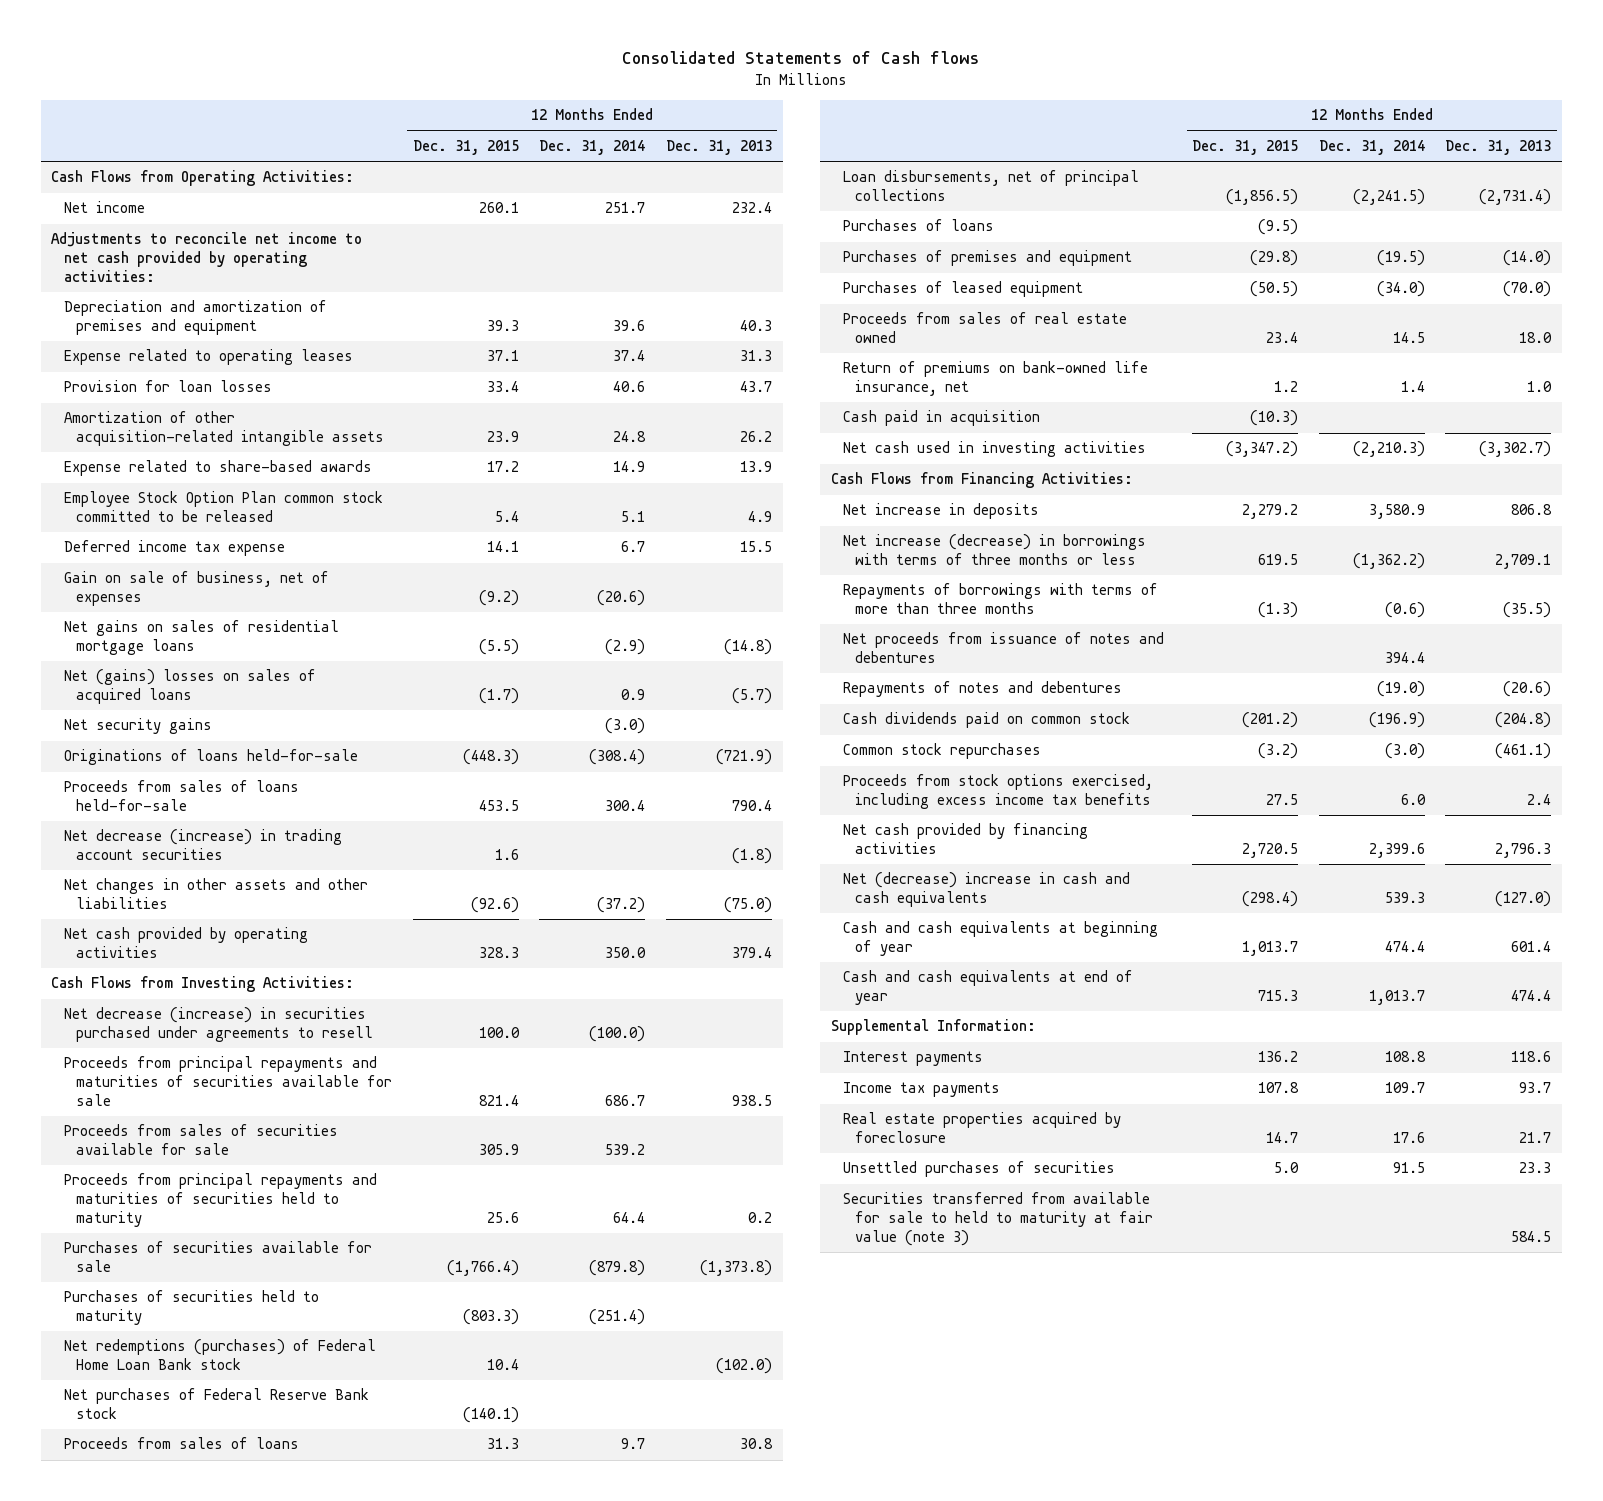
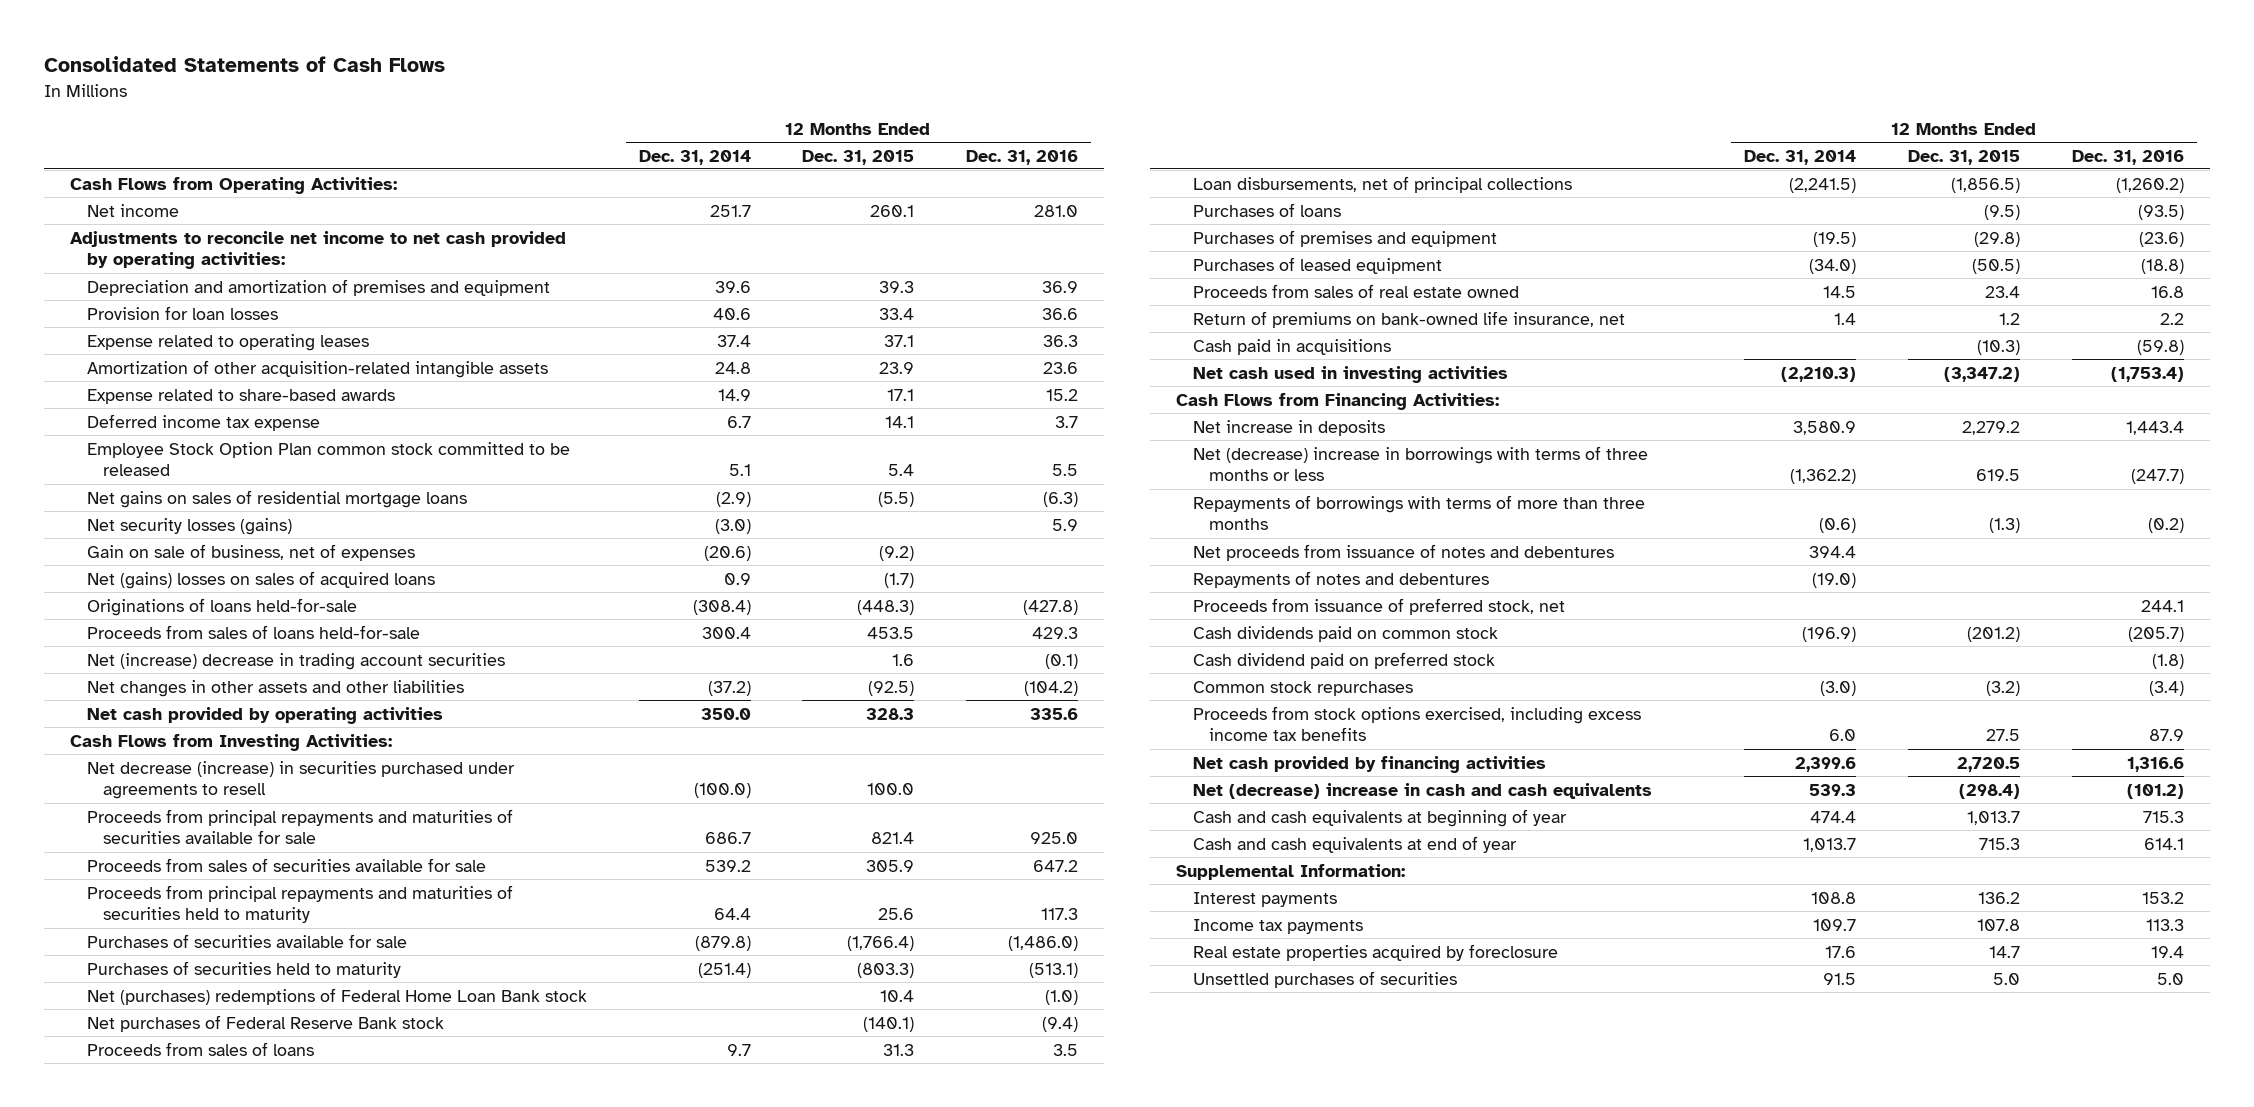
- Consolidated Statements of Cash flows
+ Consolidated Statements of Cash Flows
- | 12 Months Ended Dec. 31, 2015 | 12 Months Ended Dec. 31, 2014 | 12 Months Ended Dec. 31, 2013
+ | 12 Months Ended Dec. 31, 2014 | 12 Months Ended Dec. 31, 2015 | 12 Months Ended Dec. 31, 2016
moved down: Expense related to operating leases | 37.4 | 37.1 | 36.3
- Expense related to share-based awards | 17.2 | 14.9 | 13.9
+ Expense related to share-based awards | 14.9 | 17.1 | 15.2
moved down: Employee Stock Option Plan common stock committed to be released | 5.1 | 5.4 | 5.5
+ Net security losses (gains) | (3.0) | | 5.9
moved down: Gain on sale of business, net of expenses | (20.6) | (9.2) |
- Net security gains | | (3.0) |
- Net decrease (increase) in trading account securities | 1.6 | | (1.8)
- Net changes in other assets and other liabilities | (92.6) | (37.2) | (75.0)
+ Net (increase) decrease in trading account securities | | 1.6 | (0.1)
+ Net changes in other assets and other liabilities | (37.2) | (92.5) | (104.2)
- Net redemptions (purchases) of Federal Home Loan Bank stock | 10.4 | | (102.0)
+ Net (purchases) redemptions of Federal Home Loan Bank stock | | 10.4 | (1.0)
- Cash paid in acquisition | (10.3) | |
+ Cash paid in acquisitions | | (10.3) | (59.8)
- Net increase (decrease) in borrowings with terms of three months or less | 619.5 | (1,362.2) | 2,709.1
+ Net (decrease) increase in borrowings with terms of three months or less | (1,362.2) | 619.5 | (247.7)
+ Proceeds from issuance of preferred stock, net | | | 244.1
+ Cash dividend paid on preferred stock | | | (1.8)
- Securities transferred from available for sale to held to maturity at fair value (note 3) | | | 584.5

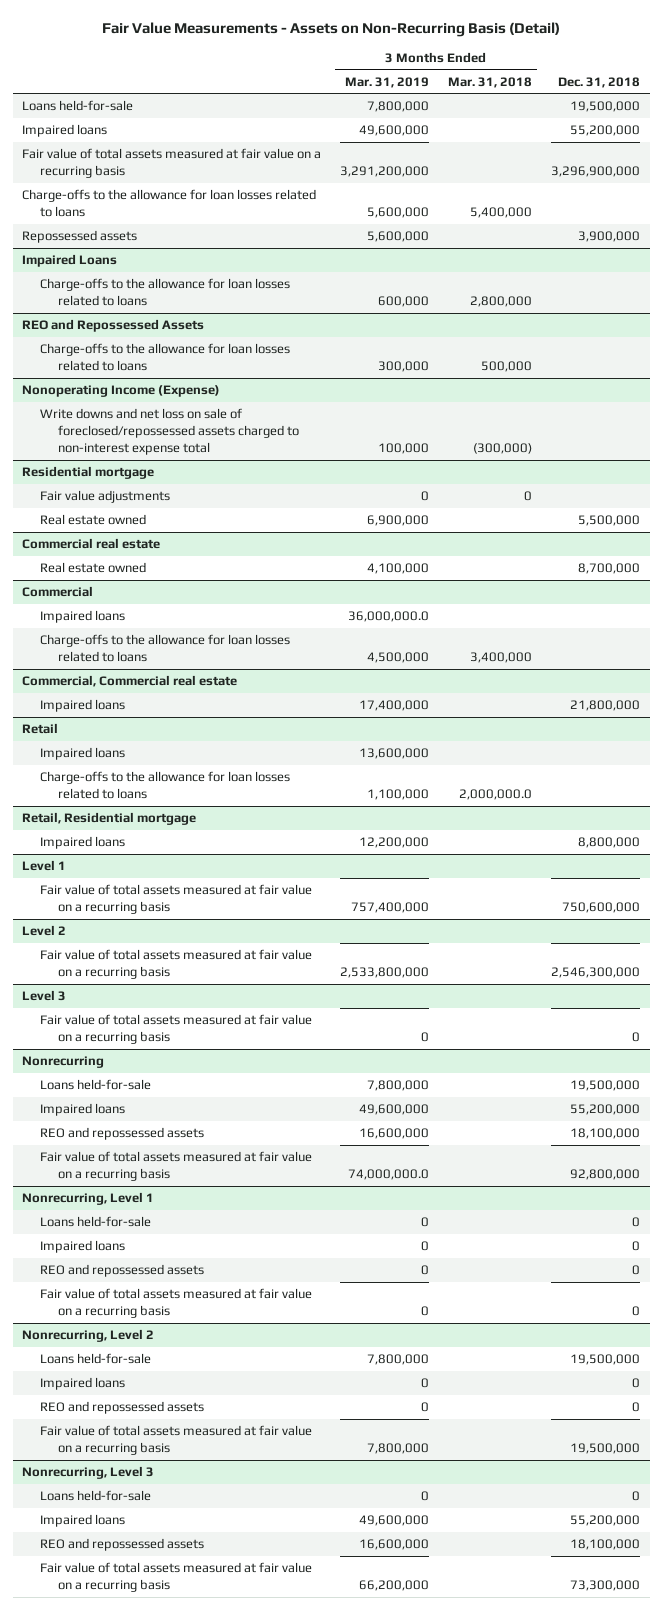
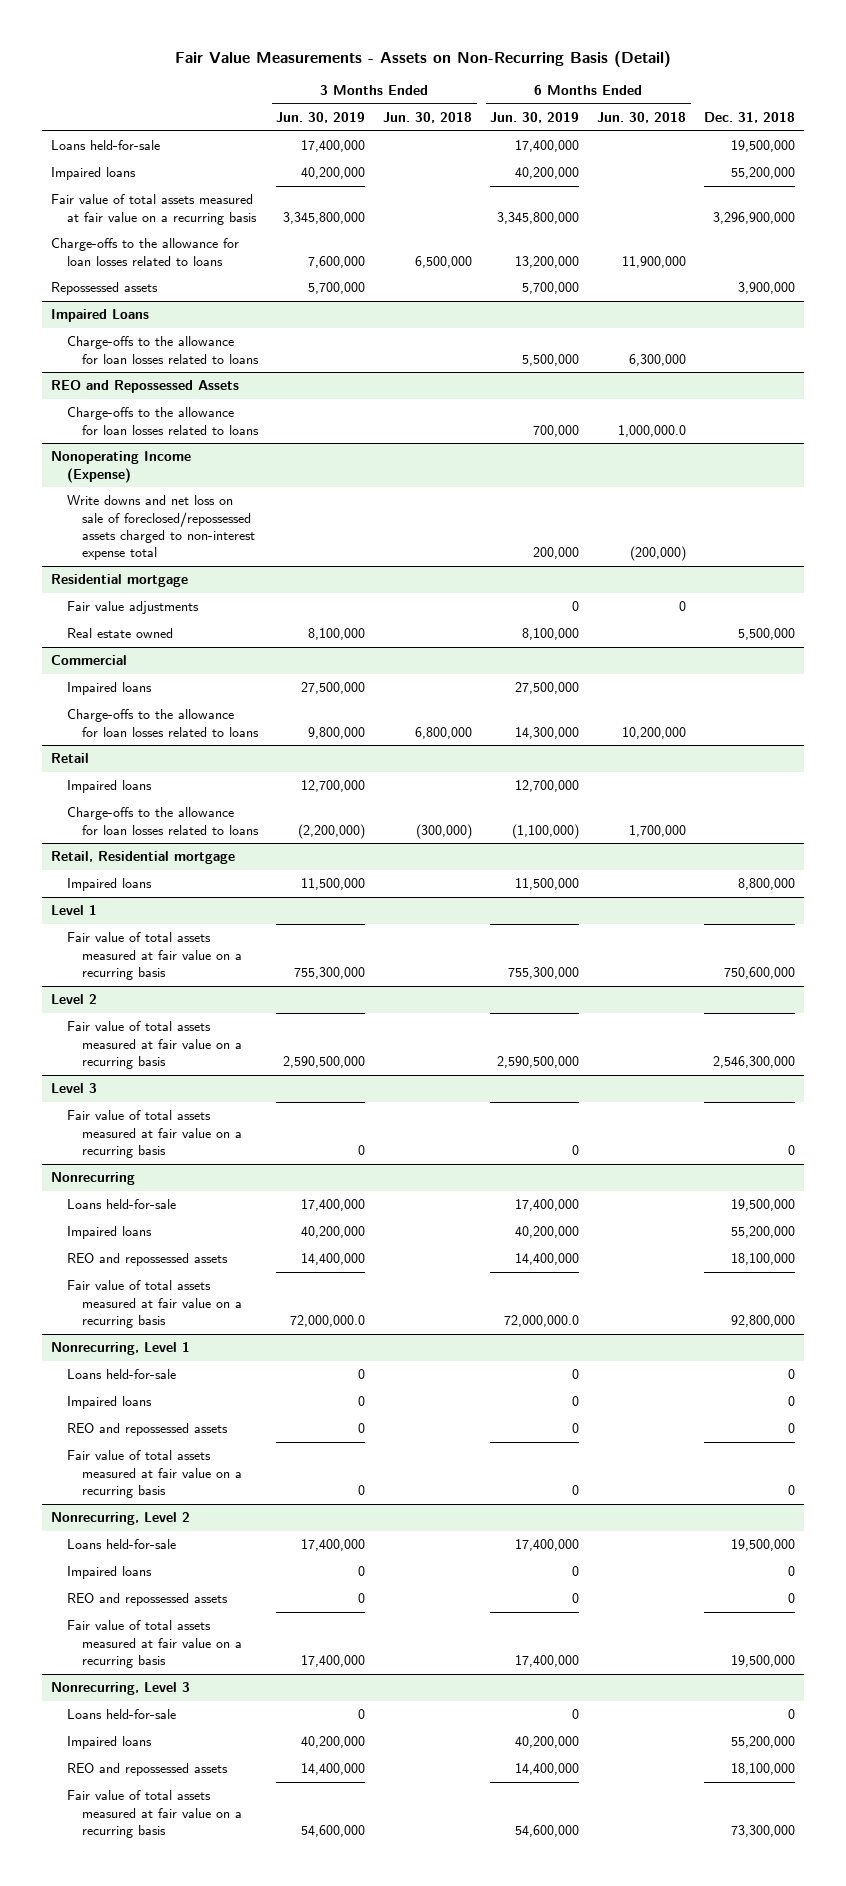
- | 3 Months Ended Mar. 31, 2019 | 3 Months Ended Mar. 31, 2018 | Dec. 31, 2018
+ | 3 Months Ended Jun. 30, 2019 | 3 Months Ended Jun. 30, 2018 | 6 Months Ended Jun. 30, 2019 | 6 Months Ended Jun. 30, 2018 | Dec. 31, 2018
- Commercial real estate
- Real estate owned | 4,100,000 | | 8,700,000
- Commercial, Commercial real estate
- Impaired loans | 17,400,000 | | 21,800,000

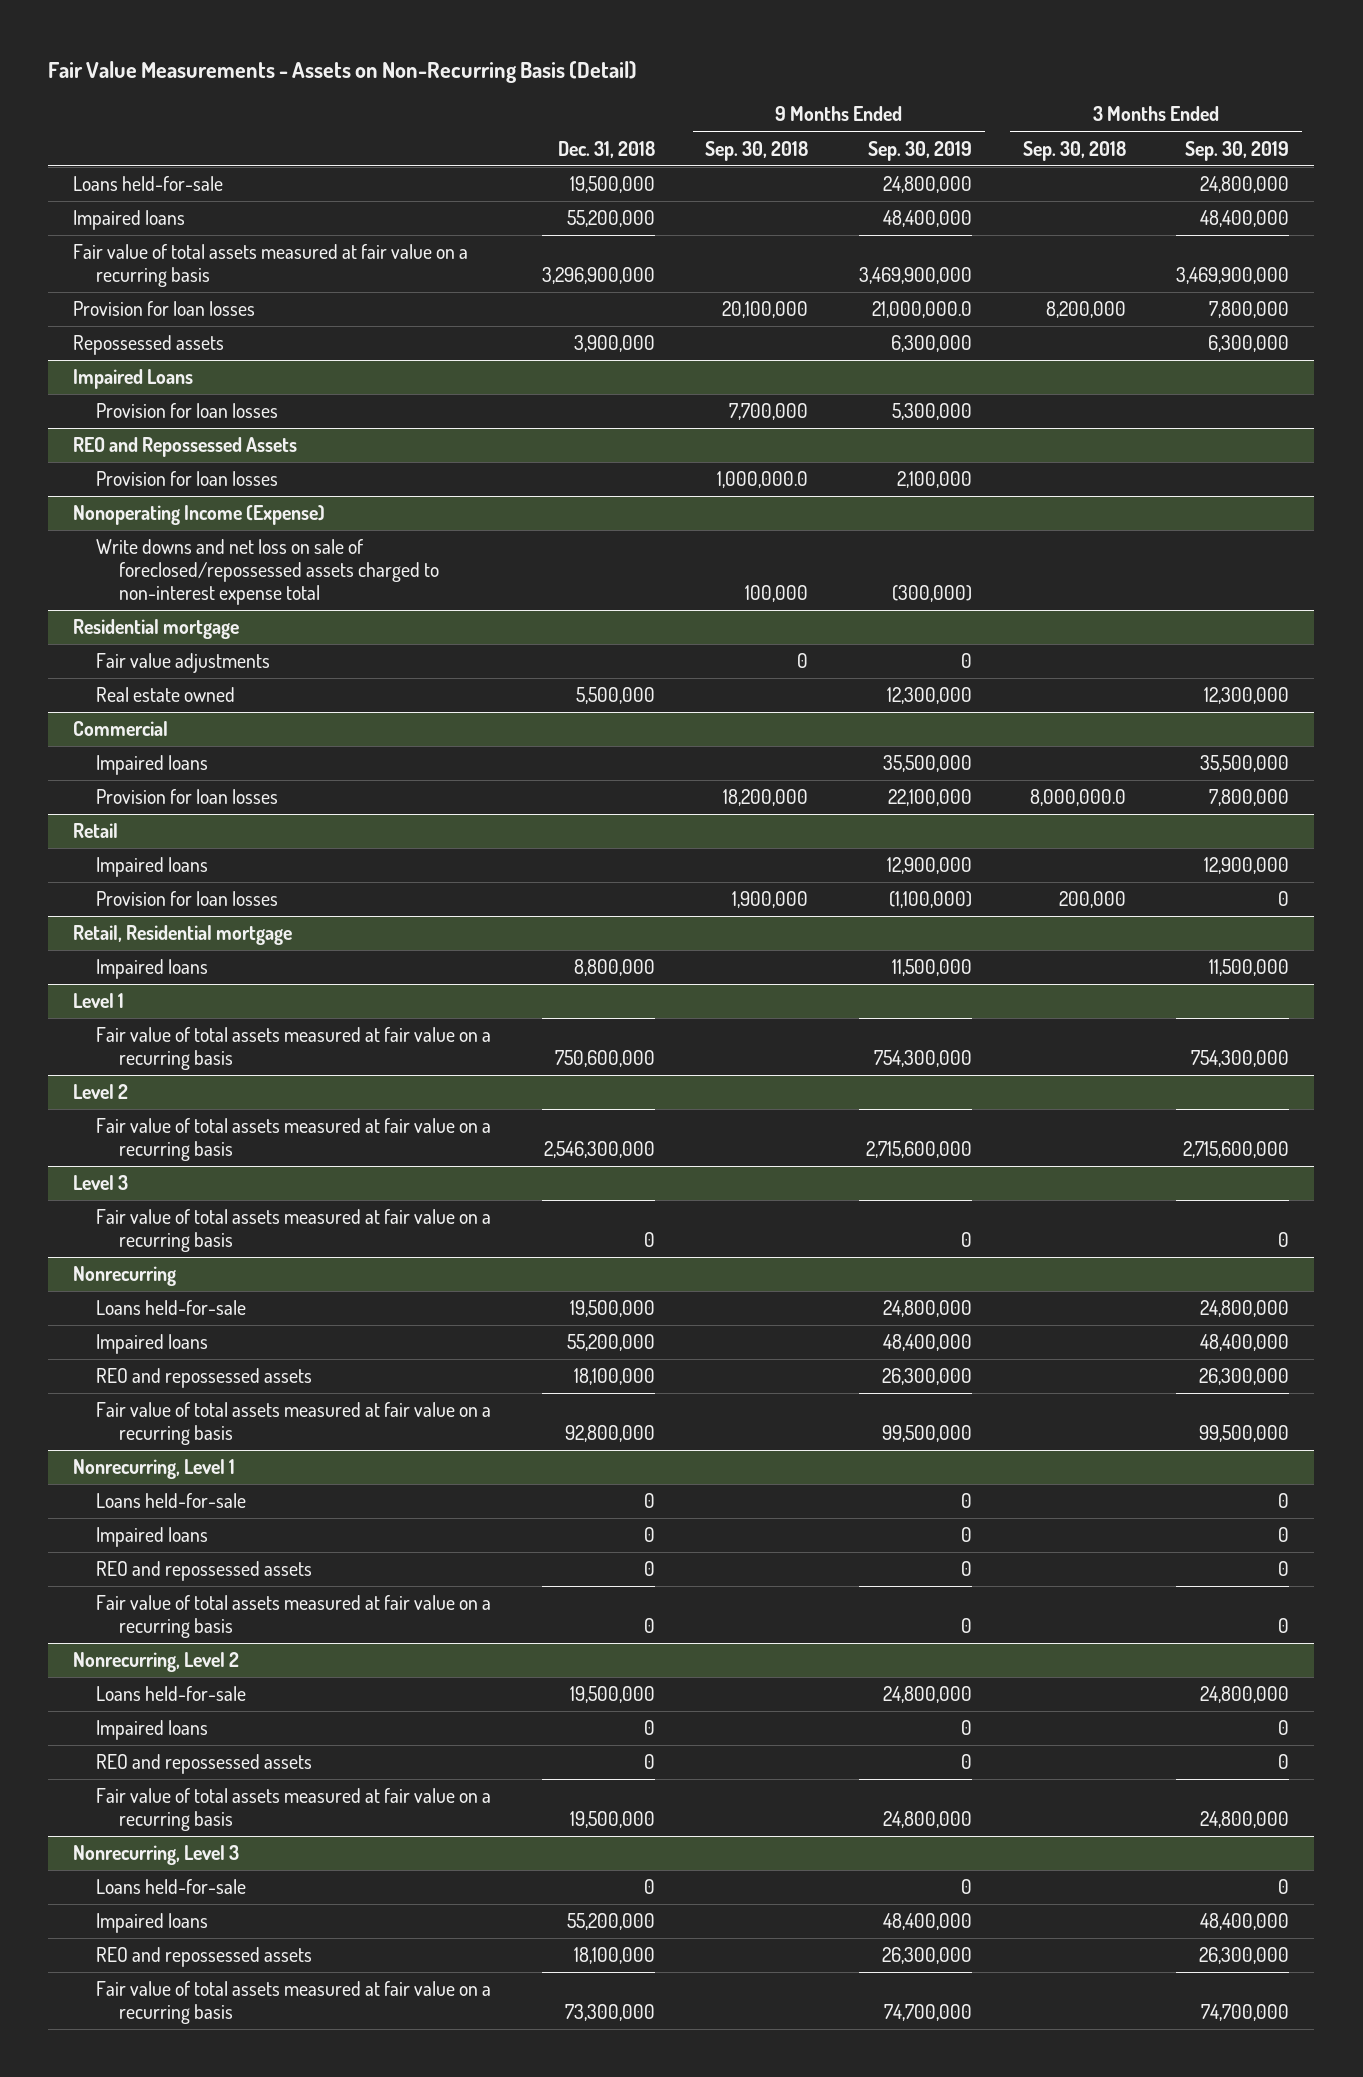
- | 3 Months Ended Jun. 30, 2019 | 3 Months Ended Jun. 30, 2018 | 6 Months Ended Jun. 30, 2019 | 6 Months Ended Jun. 30, 2018 | Dec. 31, 2018
+ | Dec. 31, 2018 | 9 Months Ended Sep. 30, 2018 | 9 Months Ended Sep. 30, 2019 | 3 Months Ended Sep. 30, 2018 | 3 Months Ended Sep. 30, 2019
- Charge-offs to the allowance for loan losses related to loans | 7,600,000 | 6,500,000 | 13,200,000 | 11,900,000 |
+ Provision for loan losses | | 20,100,000 | 21,000,000.0 | 8,200,000 | 7,800,000
@ Impaired Loans
- Charge-offs to the allowance for loan losses related to loans | | | 5,500,000 | 6,300,000 |
+ Provision for loan losses | | 7,700,000 | 5,300,000 | |
@ REO and Repossessed Assets
- Charge-offs to the allowance for loan losses related to loans | | | 700,000 | 1,000,000.0 |
+ Provision for loan losses | | 1,000,000.0 | 2,100,000 | |
@ Commercial
- Charge-offs to the allowance for loan losses related to loans | 9,800,000 | 6,800,000 | 14,300,000 | 10,200,000 |
+ Provision for loan losses | | 18,200,000 | 22,100,000 | 8,000,000.0 | 7,800,000
@ Retail
- Charge-offs to the allowance for loan losses related to loans | (2,200,000) | (300,000) | (1,100,000) | 1,700,000 |
+ Provision for loan losses | | 1,900,000 | (1,100,000) | 200,000 | 0

